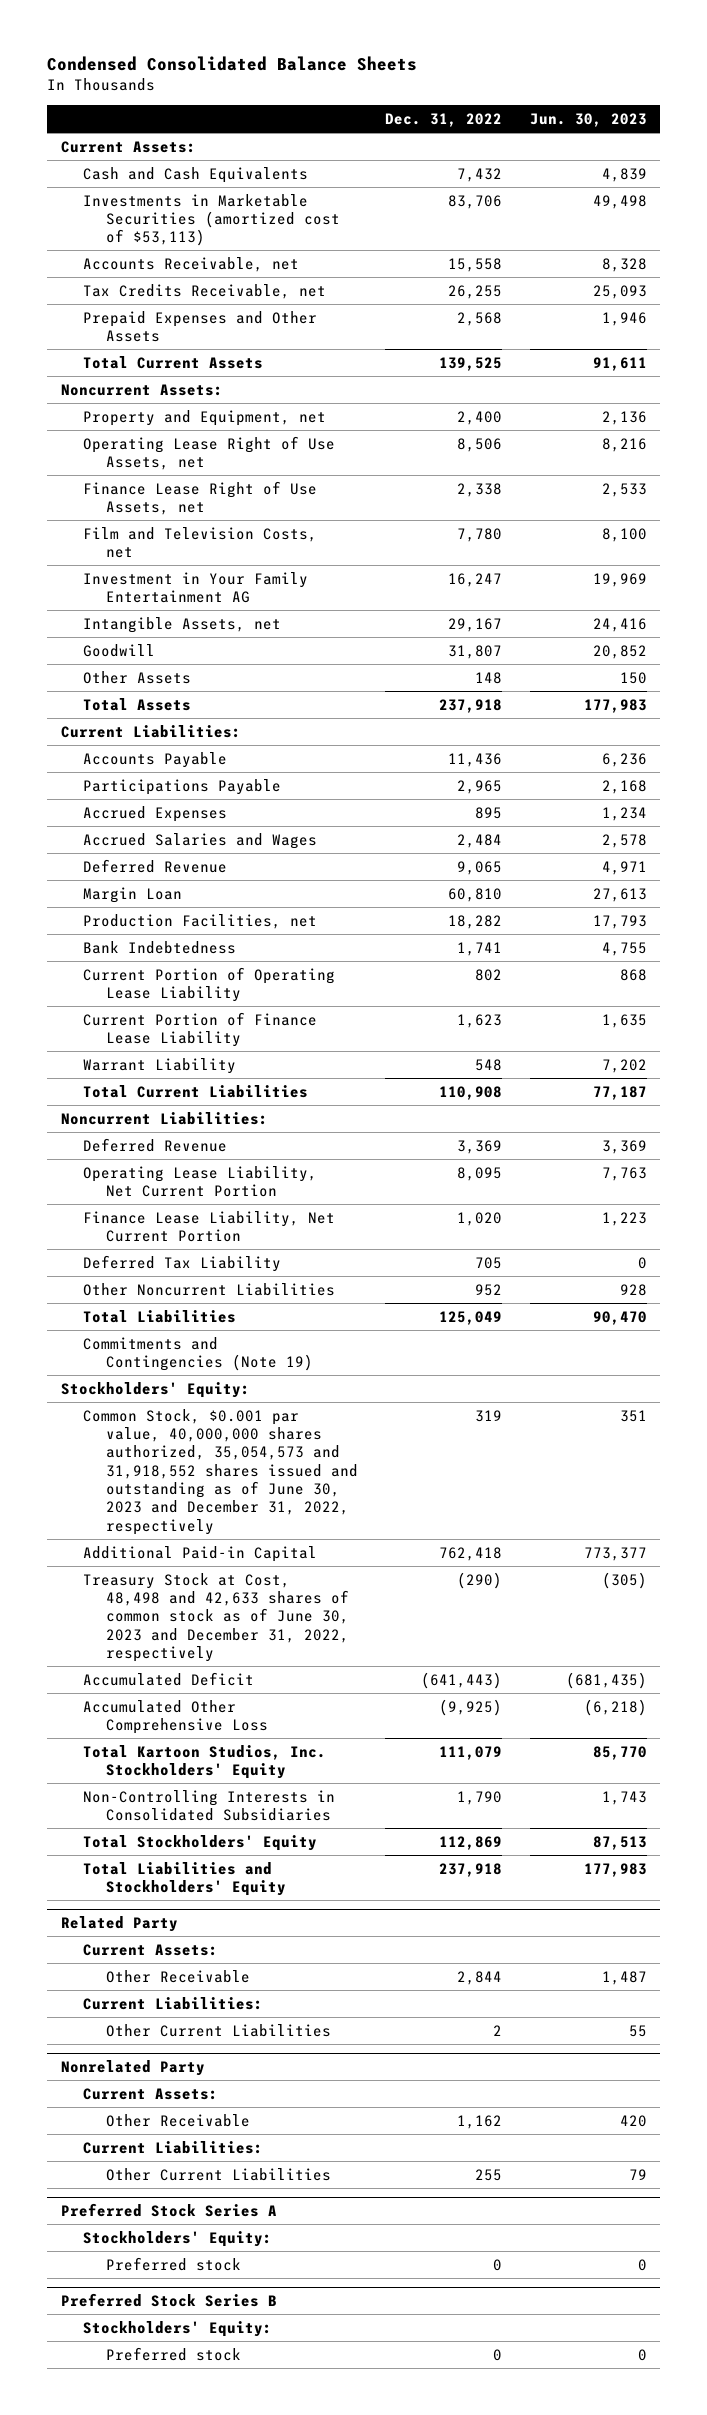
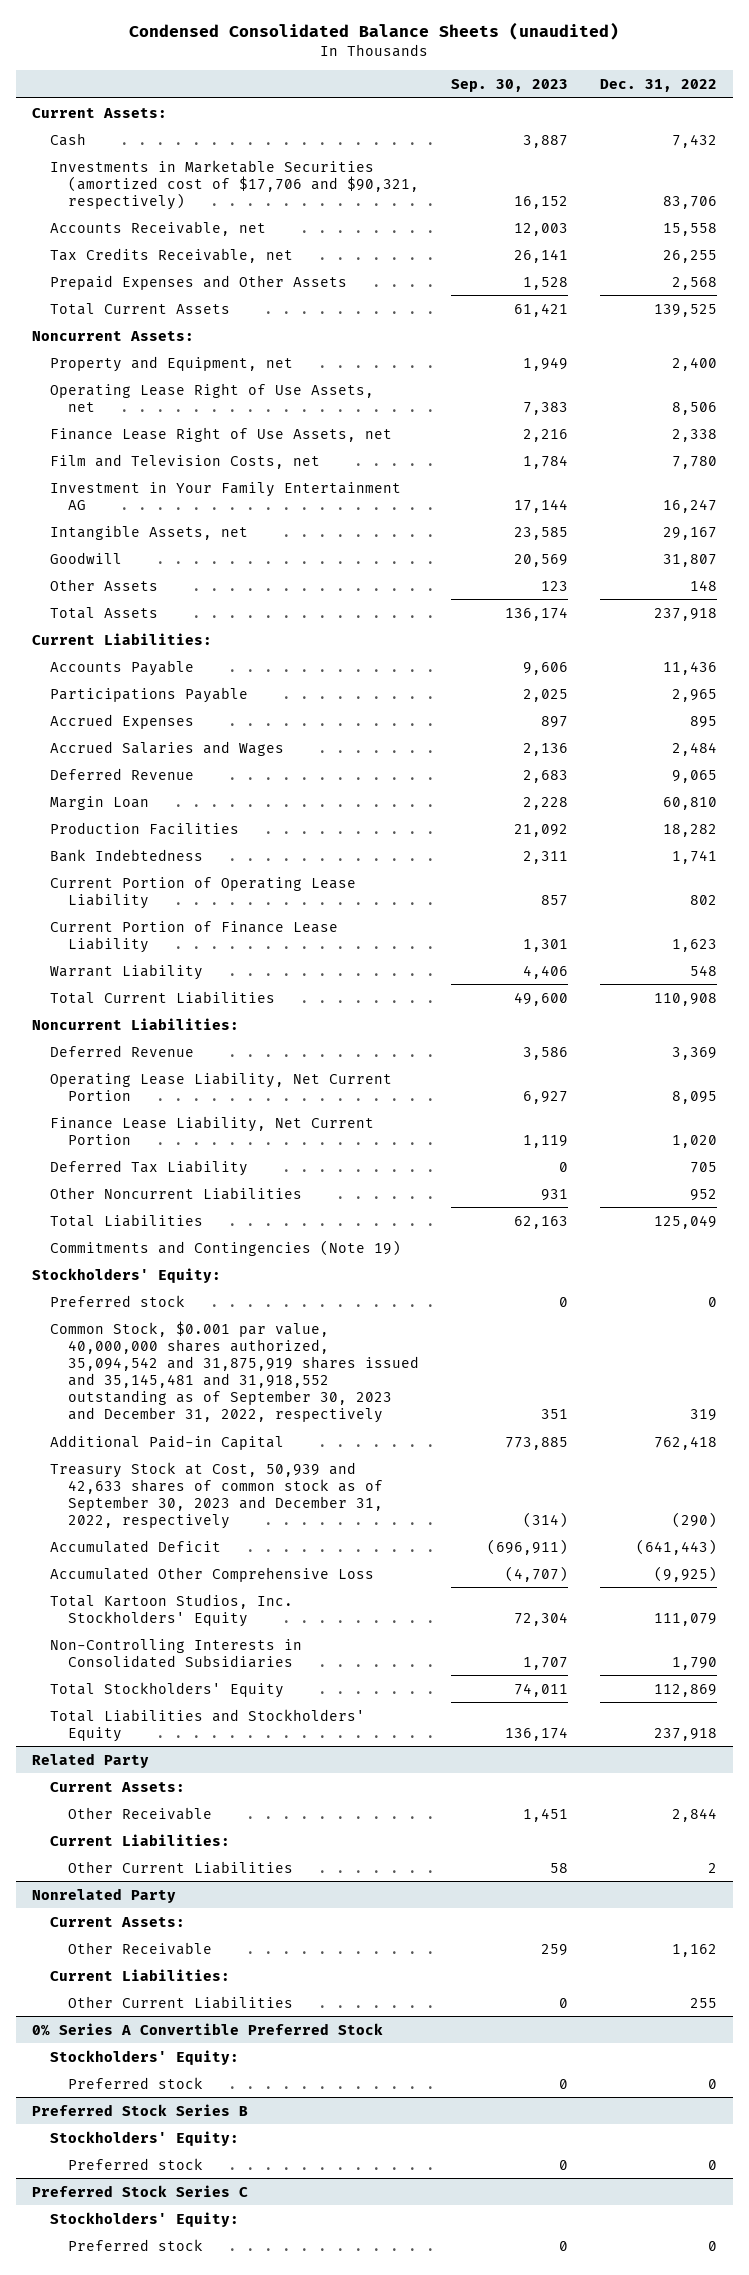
- Condensed Consolidated Balance Sheets
+ Condensed Consolidated Balance Sheets (unaudited)
- | Dec. 31, 2022 | Jun. 30, 2023
+ | Sep. 30, 2023 | Dec. 31, 2022
- Cash and Cash Equivalents | 7,432 | 4,839
- Investments in Marketable Securities (amortized cost of $53,113) | 83,706 | 49,498
+ Cash | 3,887 | 7,432
+ Investments in Marketable Securities (amortized cost of $17,706 and $90,321, respectively) | 16,152 | 83,706
- Production Facilities, net | 18,282 | 17,793
+ Production Facilities | 21,092 | 18,282
- Common Stock, $0.001 par value, 40,000,000 shares authorized, 35,054,573 and 31,918,552 shares issued and outstanding as of June 30, 2023 and December 31, 2022, respectively | 319 | 351
+ Preferred stock | 0 | 0
+ Common Stock, $0.001 par value, 40,000,000 shares authorized, 35,094,542 and 31,875,919 shares issued and 35,145,481 and 31,918,552 outstanding as of September 30, 2023 and December 31, 2022, respectively | 351 | 319
- Treasury Stock at Cost, 48,498 and 42,633 shares of common stock as of June 30, 2023 and December 31, 2022, respectively | (290) | (305)
+ Treasury Stock at Cost, 50,939 and 42,633 shares of common stock as of September 30, 2023 and December 31, 2022, respectively | (314) | (290)
- Preferred Stock Series A
+ 0% Series A Convertible Preferred Stock
+ Preferred Stock Series C
+ Stockholders' Equity:
+ Preferred stock | 0 | 0

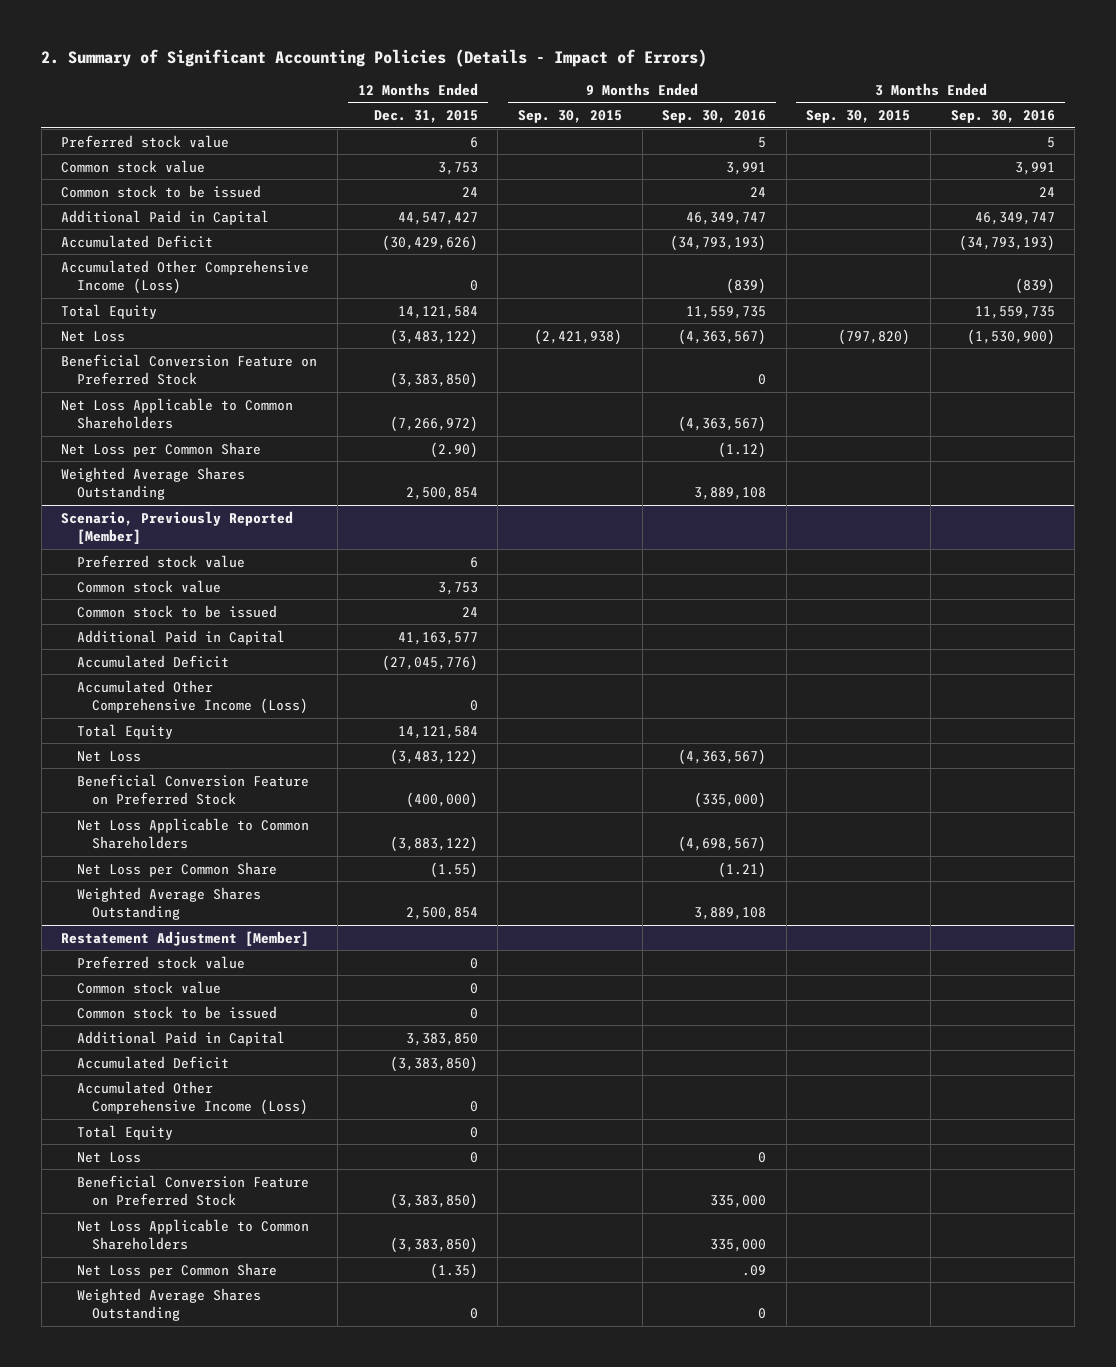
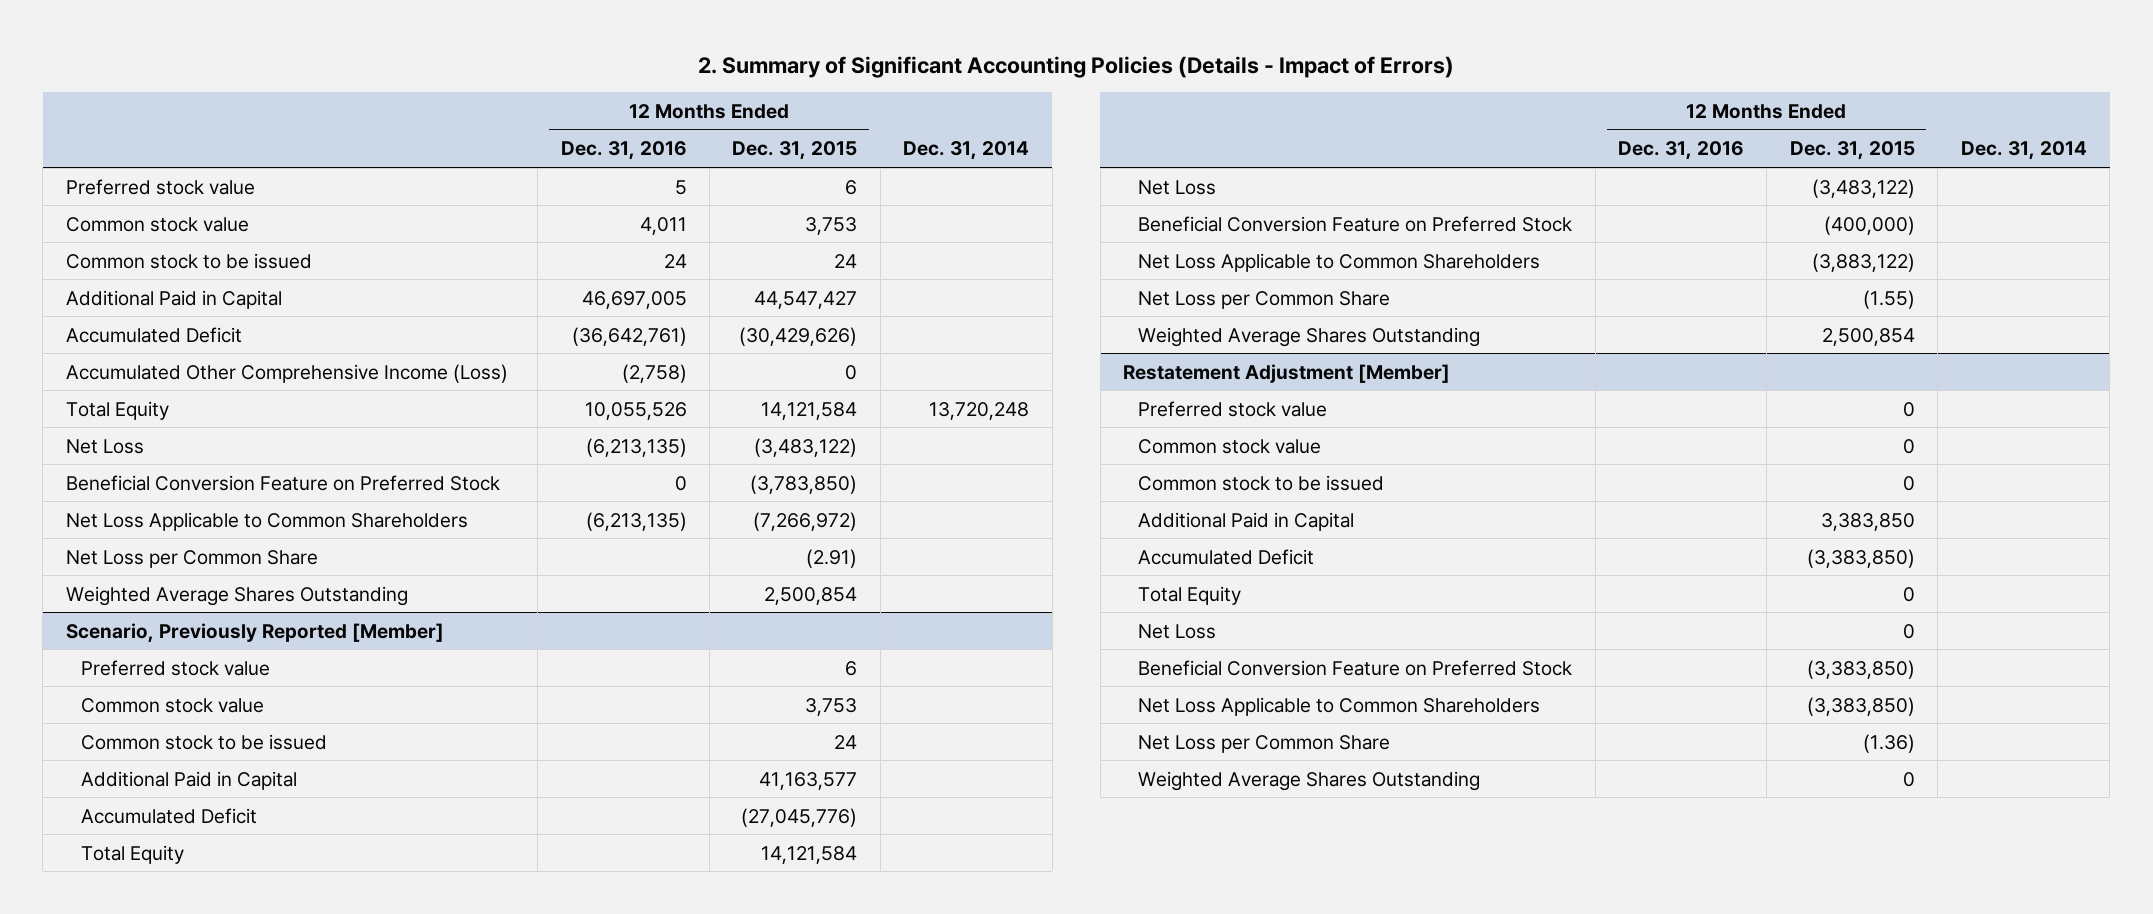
- | 12 Months Ended Dec. 31, 2015 | 9 Months Ended Sep. 30, 2015 | 9 Months Ended Sep. 30, 2016 | 3 Months Ended Sep. 30, 2015 | 3 Months Ended Sep. 30, 2016
+ | 12 Months Ended Dec. 31, 2016 | 12 Months Ended Dec. 31, 2015 | Dec. 31, 2014
- Beneficial Conversion Feature on Preferred Stock | (3,383,850) | | 0 | |
+ Beneficial Conversion Feature on Preferred Stock | 0 | (3,783,850) |
- Net Loss per Common Share | (2.90) | | (1.12) | |
+ Net Loss per Common Share | | (2.91) |
@ Scenario, Previously Reported [Member]
- Accumulated Other Comprehensive Income (Loss) | 0 | | | |
@ Restatement Adjustment [Member]
- Accumulated Other Comprehensive Income (Loss) | 0 | | | |
- Net Loss per Common Share | (1.35) | | .09 | |
+ Net Loss per Common Share | | (1.36) |

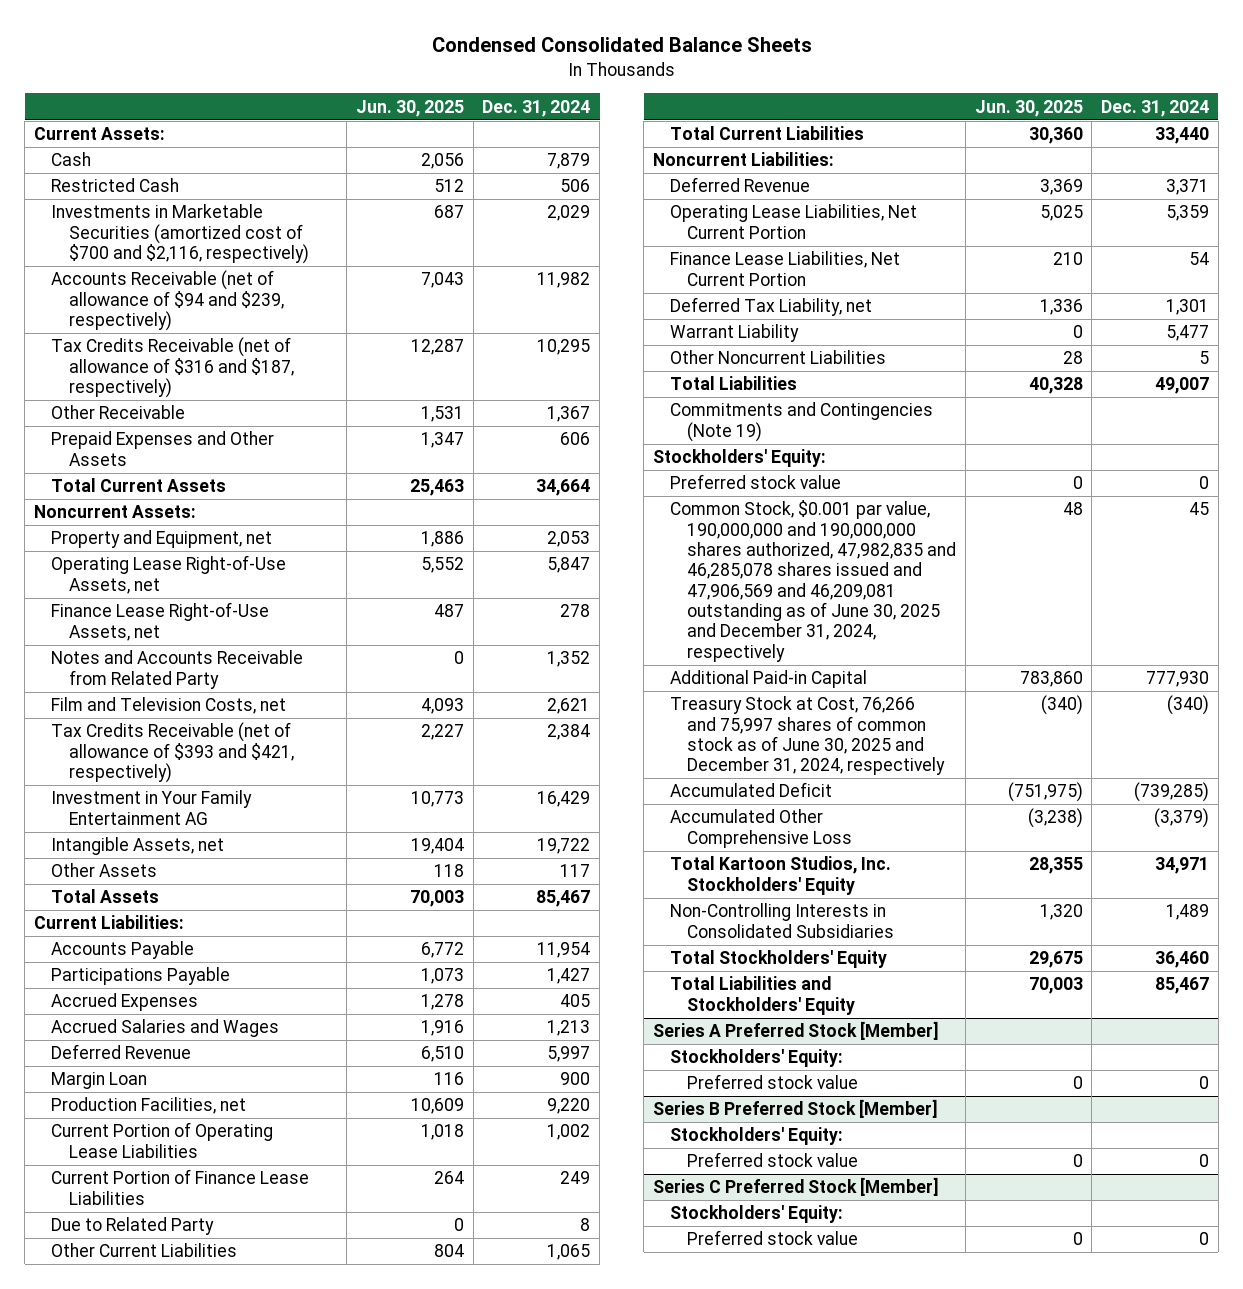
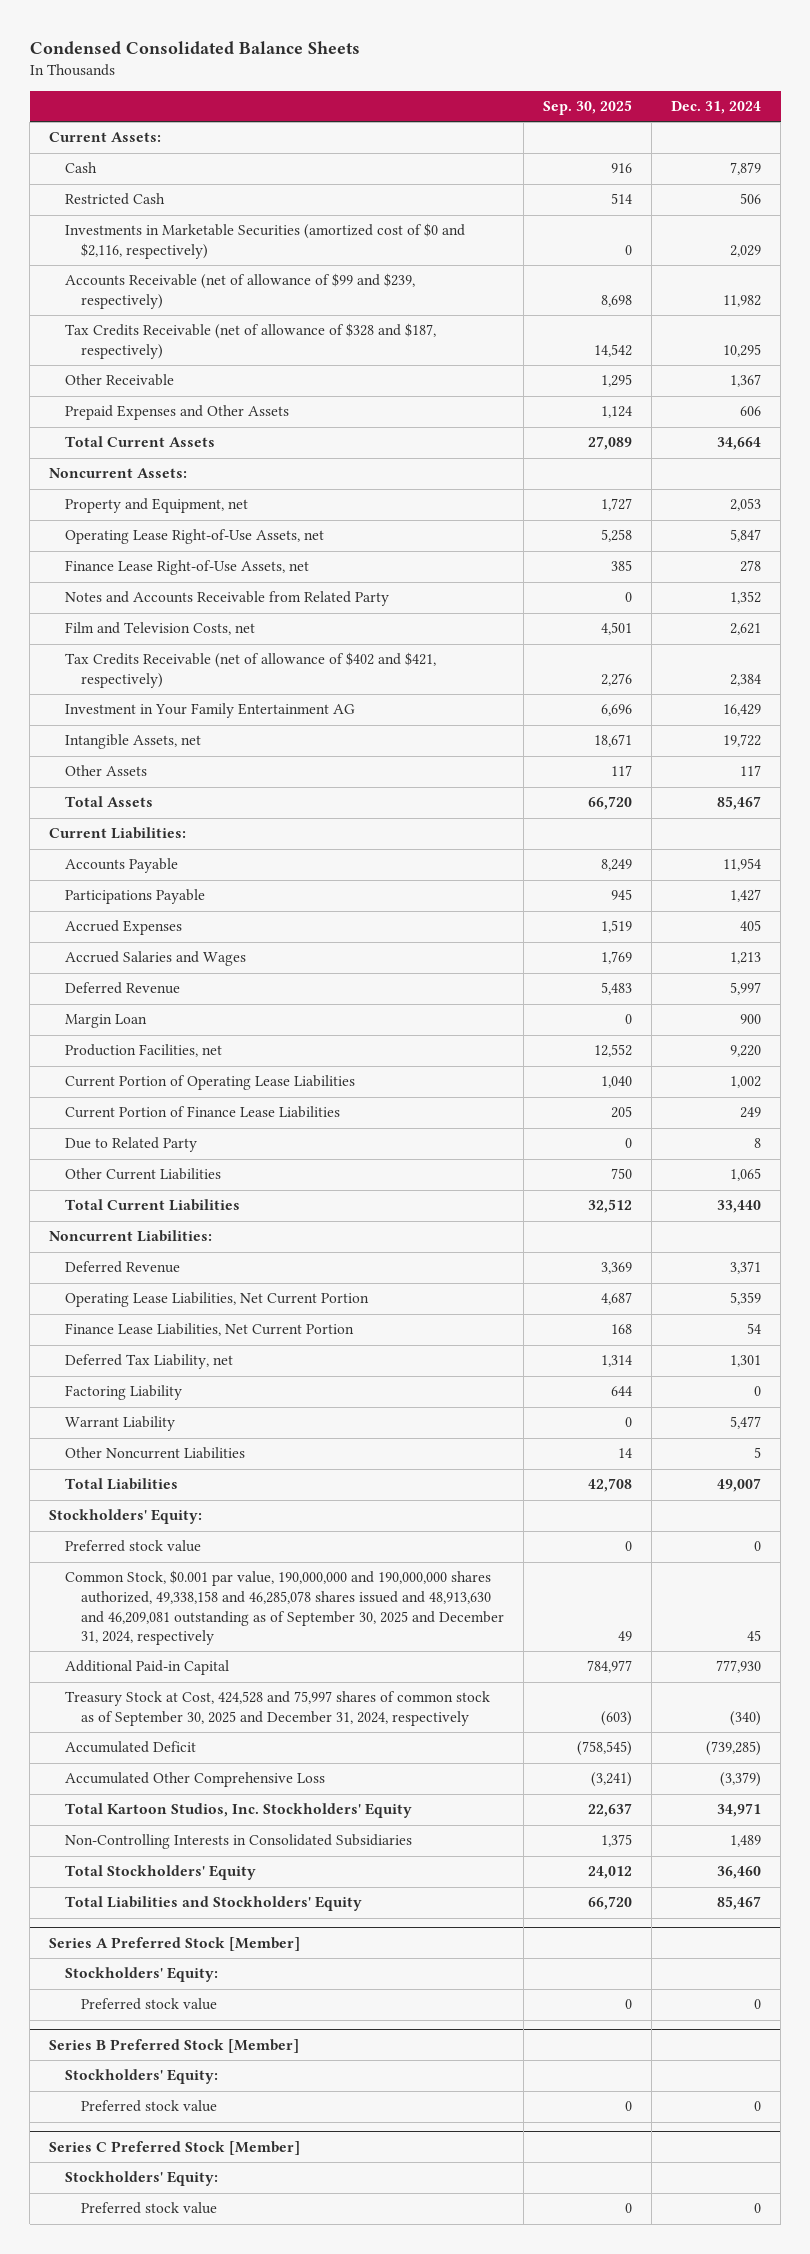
- | Jun. 30, 2025 | Dec. 31, 2024
+ | Sep. 30, 2025 | Dec. 31, 2024
- Investments in Marketable Securities (amortized cost of $700 and $2,116, respectively) | 687 | 2,029
- Accounts Receivable (net of allowance of $94 and $239, respectively) | 7,043 | 11,982
- Tax Credits Receivable (net of allowance of $316 and $187, respectively) | 12,287 | 10,295
+ Investments in Marketable Securities (amortized cost of $0 and $2,116, respectively) | 0 | 2,029
+ Accounts Receivable (net of allowance of $99 and $239, respectively) | 8,698 | 11,982
+ Tax Credits Receivable (net of allowance of $328 and $187, respectively) | 14,542 | 10,295
- Tax Credits Receivable (net of allowance of $393 and $421, respectively) | 2,227 | 2,384
+ Tax Credits Receivable (net of allowance of $402 and $421, respectively) | 2,276 | 2,384
+ Factoring Liability | 644 | 0
- Commitments and Contingencies (Note 19)
- Common Stock, $0.001 par value, 190,000,000 and 190,000,000 shares authorized, 47,982,835 and 46,285,078 shares issued and 47,906,569 and 46,209,081 outstanding as of June 30, 2025 and December 31, 2024, respectively | 48 | 45
+ Common Stock, $0.001 par value, 190,000,000 and 190,000,000 shares authorized, 49,338,158 and 46,285,078 shares issued and 48,913,630 and 46,209,081 outstanding as of September 30, 2025 and December 31, 2024, respectively | 49 | 45
- Treasury Stock at Cost, 76,266 and 75,997 shares of common stock as of June 30, 2025 and December 31, 2024, respectively | (340) | (340)
+ Treasury Stock at Cost, 424,528 and 75,997 shares of common stock as of September 30, 2025 and December 31, 2024, respectively | (603) | (340)

